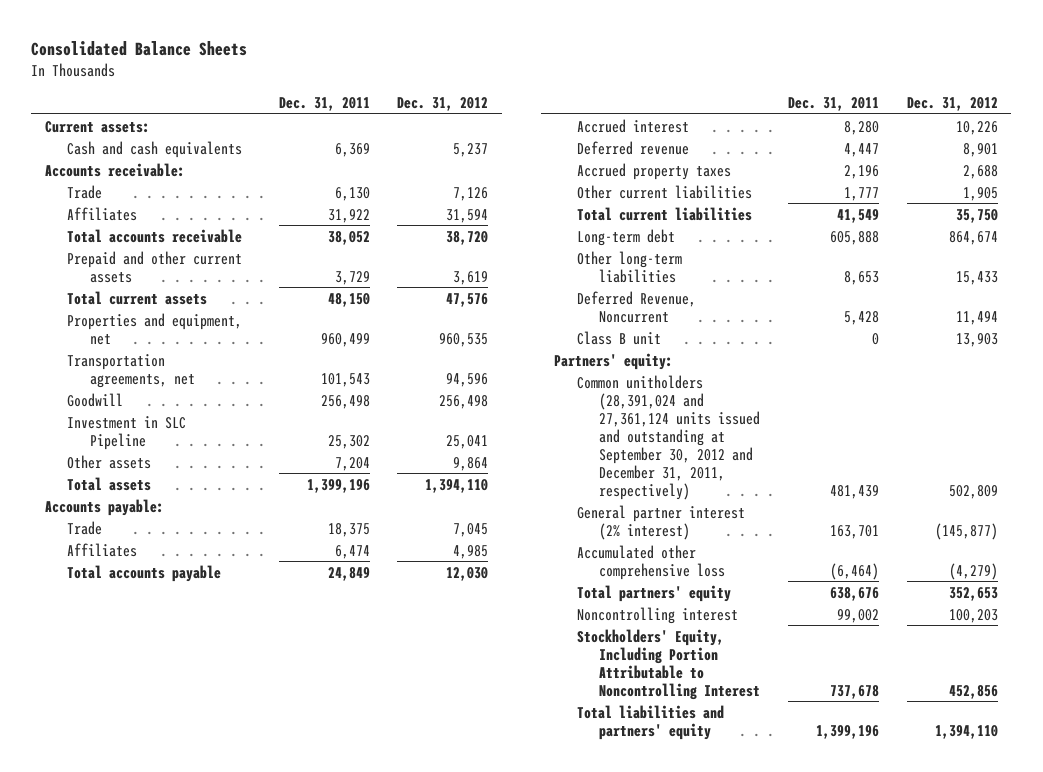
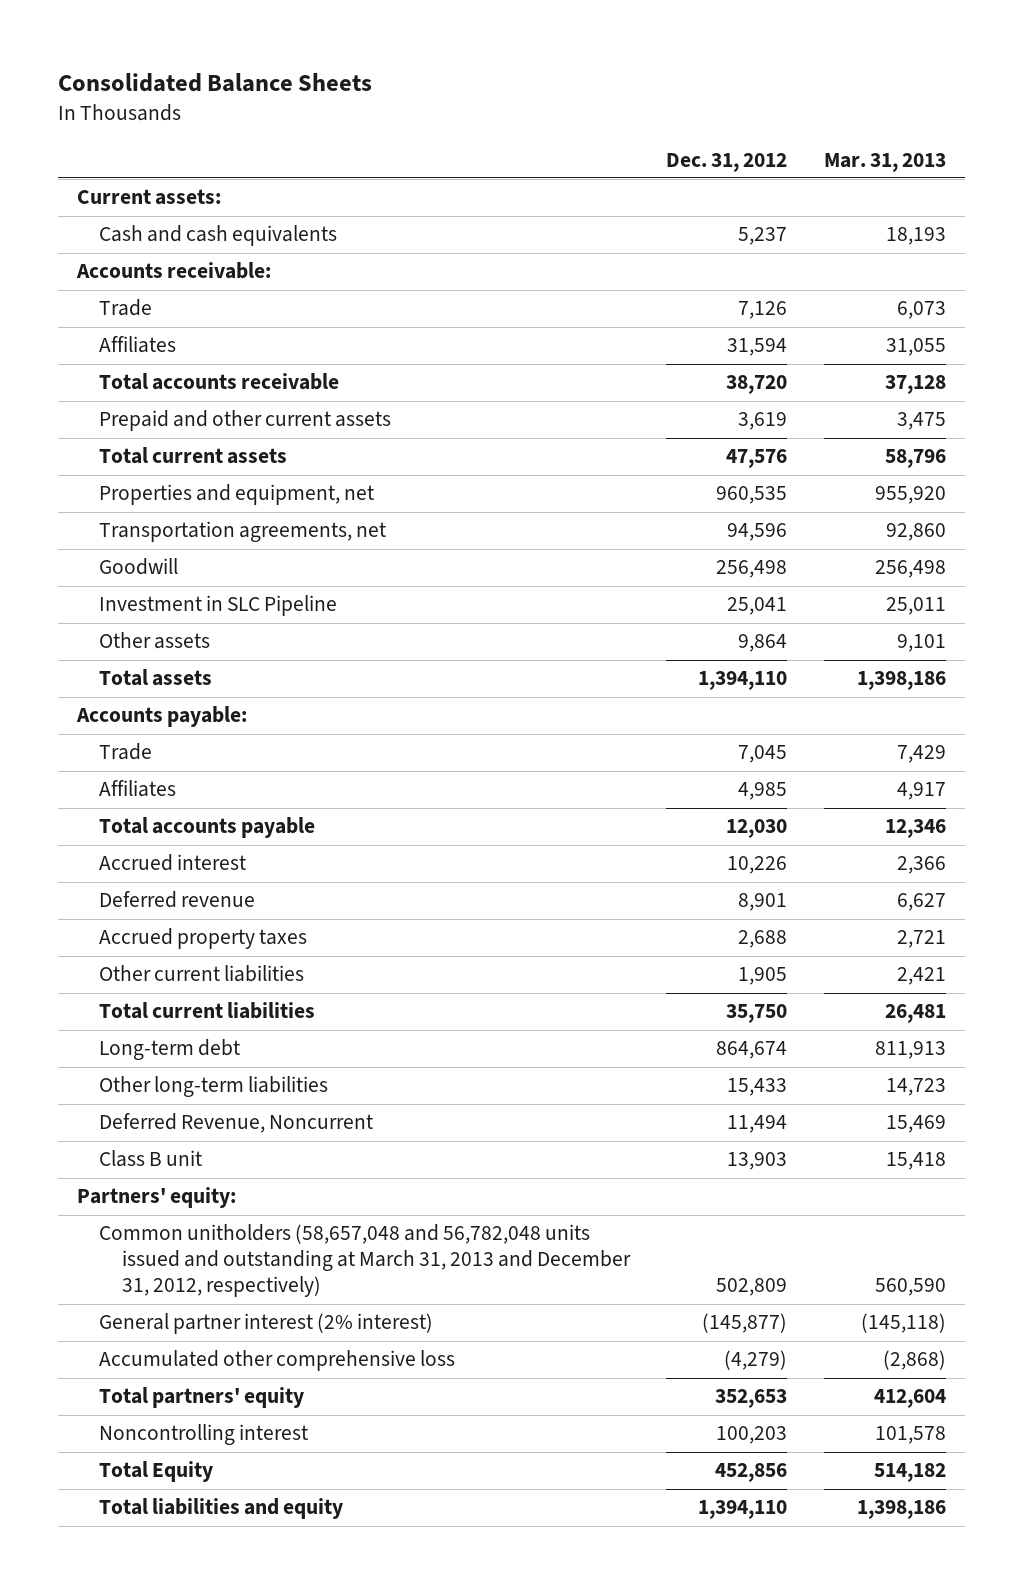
- | Dec. 31, 2011 | Dec. 31, 2012
+ | Dec. 31, 2012 | Mar. 31, 2013
- Common unitholders (28,391,024 and 27,361,124 units issued and outstanding at September 30, 2012 and December 31, 2011, respectively) | 481,439 | 502,809
+ Common unitholders (58,657,048 and 56,782,048 units issued and outstanding at March 31, 2013 and December 31, 2012, respectively) | 502,809 | 560,590
- Stockholders' Equity, Including Portion Attributable to Noncontrolling Interest | 737,678 | 452,856
- Total liabilities and partners' equity | 1,399,196 | 1,394,110
+ Total Equity | 452,856 | 514,182
+ Total liabilities and equity | 1,394,110 | 1,398,186

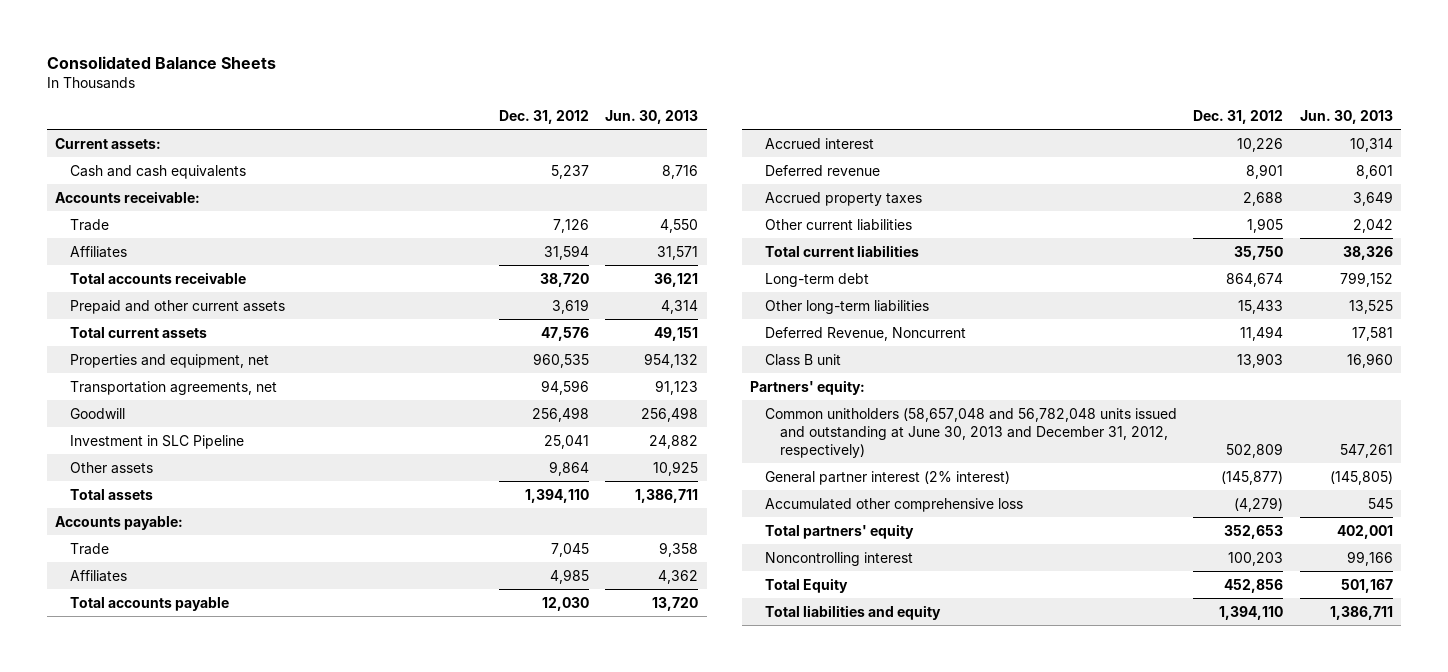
- | Dec. 31, 2012 | Mar. 31, 2013
+ | Dec. 31, 2012 | Jun. 30, 2013
- Common unitholders (58,657,048 and 56,782,048 units issued and outstanding at March 31, 2013 and December 31, 2012, respectively) | 502,809 | 560,590
+ Common unitholders (58,657,048 and 56,782,048 units issued and outstanding at June 30, 2013 and December 31, 2012, respectively) | 502,809 | 547,261

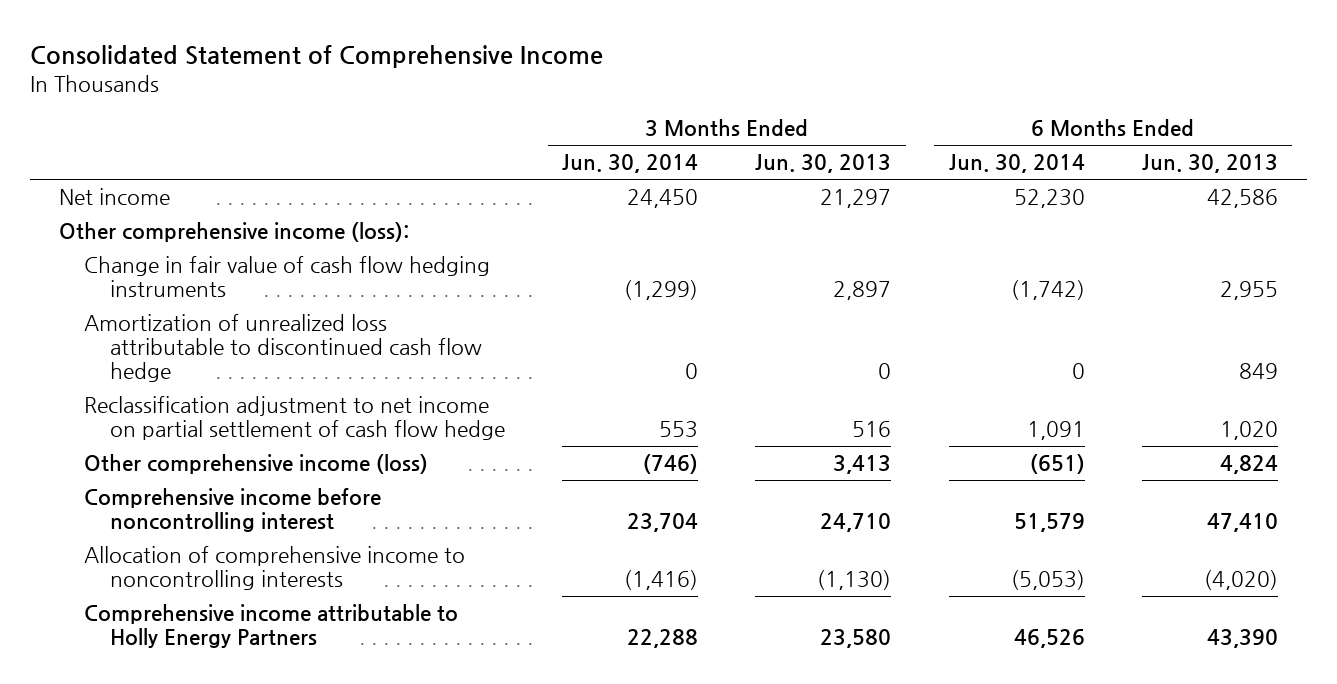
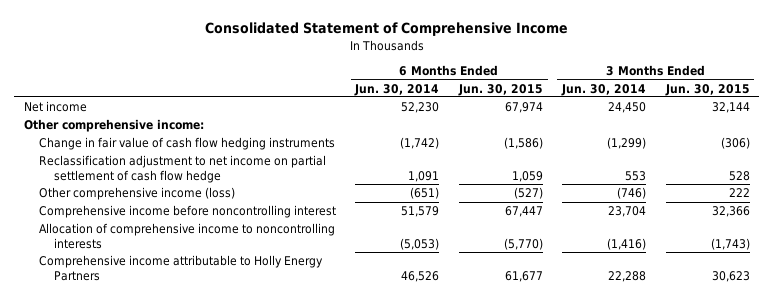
- | 3 Months Ended Jun. 30, 2014 | 3 Months Ended Jun. 30, 2013 | 6 Months Ended Jun. 30, 2014 | 6 Months Ended Jun. 30, 2013
+ | 6 Months Ended Jun. 30, 2014 | 6 Months Ended Jun. 30, 2015 | 3 Months Ended Jun. 30, 2014 | 3 Months Ended Jun. 30, 2015
- Other comprehensive income (loss):
+ Other comprehensive income:
- Amortization of unrealized loss attributable to discontinued cash flow hedge | 0 | 0 | 0 | 849

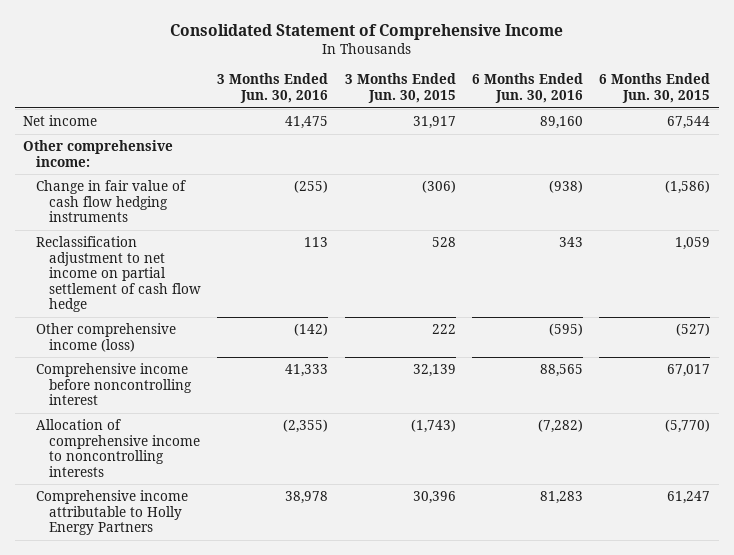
- | 6 Months Ended Jun. 30, 2014 | 6 Months Ended Jun. 30, 2015 | 3 Months Ended Jun. 30, 2014 | 3 Months Ended Jun. 30, 2015
+ | 3 Months Ended Jun. 30, 2016 | 3 Months Ended Jun. 30, 2015 | 6 Months Ended Jun. 30, 2016 | 6 Months Ended Jun. 30, 2015
- Net income | 52,230 | 67,974 | 24,450 | 32,144
+ Net income | 41,475 | 31,917 | 89,160 | 67,544
- Comprehensive income before noncontrolling interest | 51,579 | 67,447 | 23,704 | 32,366
+ Comprehensive income before noncontrolling interest | 41,333 | 32,139 | 88,565 | 67,017
- Comprehensive income attributable to Holly Energy Partners | 46,526 | 61,677 | 22,288 | 30,623
+ Comprehensive income attributable to Holly Energy Partners | 38,978 | 30,396 | 81,283 | 61,247

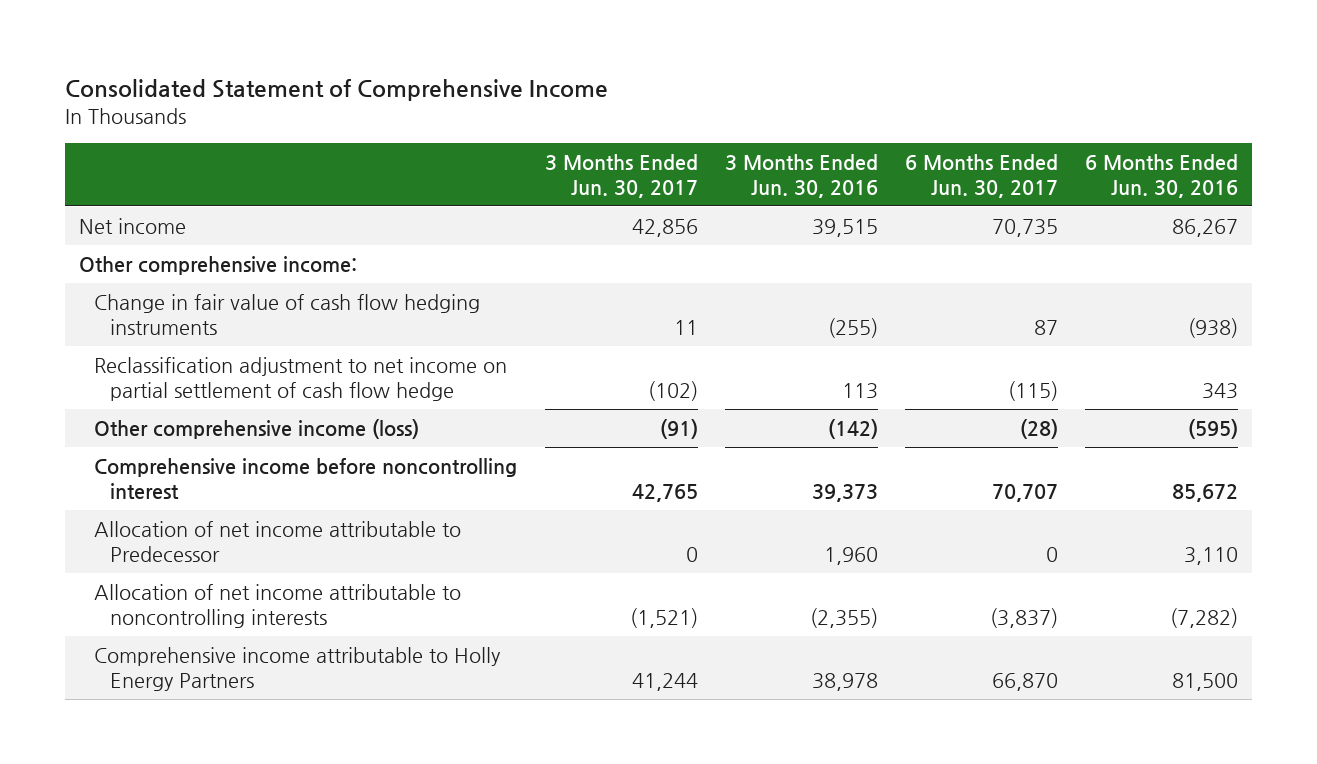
- | 3 Months Ended Jun. 30, 2016 | 3 Months Ended Jun. 30, 2015 | 6 Months Ended Jun. 30, 2016 | 6 Months Ended Jun. 30, 2015
+ | 3 Months Ended Jun. 30, 2017 | 3 Months Ended Jun. 30, 2016 | 6 Months Ended Jun. 30, 2017 | 6 Months Ended Jun. 30, 2016
- Net income | 41,475 | 31,917 | 89,160 | 67,544
+ Net income | 42,856 | 39,515 | 70,735 | 86,267
- Comprehensive income before noncontrolling interest | 41,333 | 32,139 | 88,565 | 67,017
- Allocation of comprehensive income to noncontrolling interests | (2,355) | (1,743) | (7,282) | (5,770)
- Comprehensive income attributable to Holly Energy Partners | 38,978 | 30,396 | 81,283 | 61,247
+ Comprehensive income before noncontrolling interest | 42,765 | 39,373 | 70,707 | 85,672
+ Allocation of net income attributable to Predecessor | 0 | 1,960 | 0 | 3,110
+ Allocation of net income attributable to noncontrolling interests | (1,521) | (2,355) | (3,837) | (7,282)
+ Comprehensive income attributable to Holly Energy Partners | 41,244 | 38,978 | 66,870 | 81,500

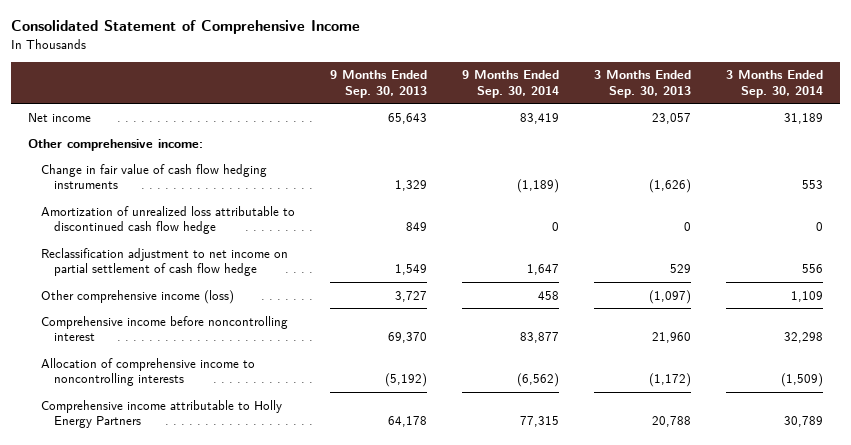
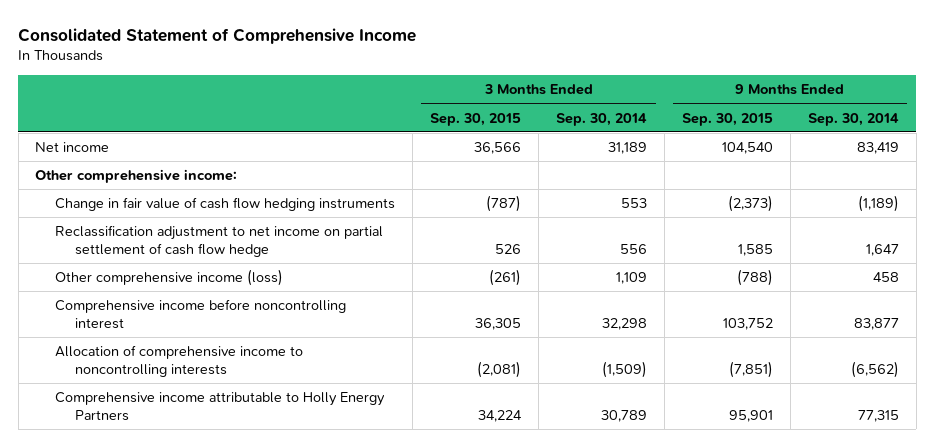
- | 9 Months Ended Sep. 30, 2013 | 9 Months Ended Sep. 30, 2014 | 3 Months Ended Sep. 30, 2013 | 3 Months Ended Sep. 30, 2014
+ | 3 Months Ended Sep. 30, 2015 | 3 Months Ended Sep. 30, 2014 | 9 Months Ended Sep. 30, 2015 | 9 Months Ended Sep. 30, 2014
- Amortization of unrealized loss attributable to discontinued cash flow hedge | 849 | 0 | 0 | 0

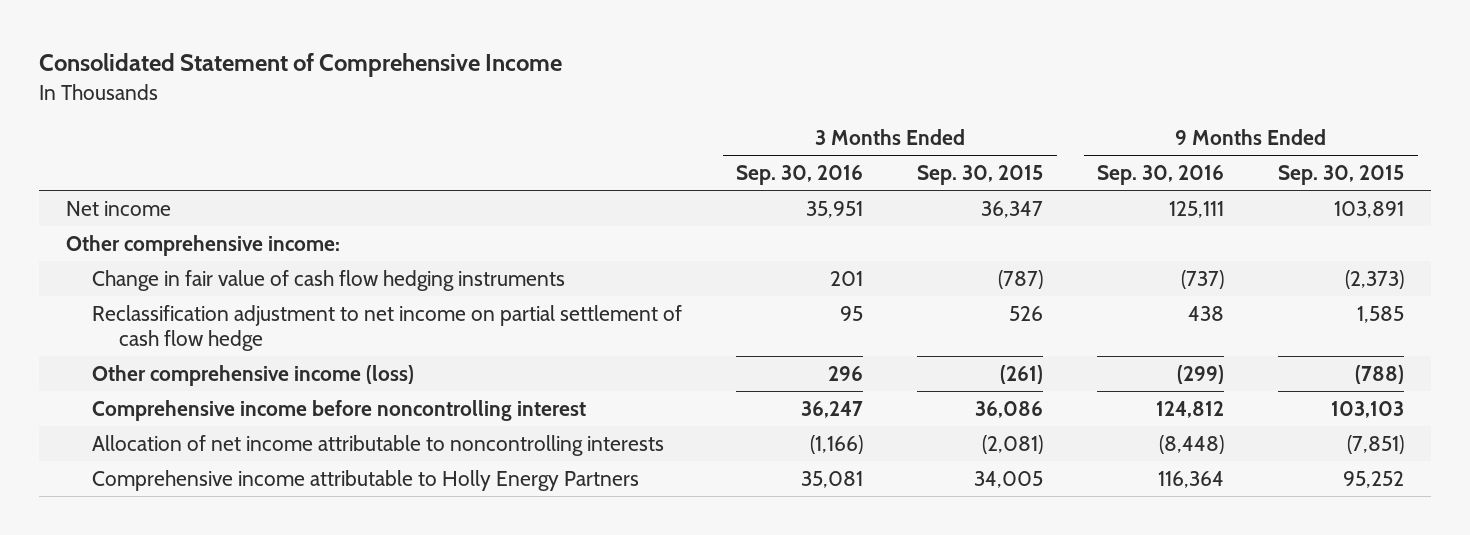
- | 3 Months Ended Sep. 30, 2015 | 3 Months Ended Sep. 30, 2014 | 9 Months Ended Sep. 30, 2015 | 9 Months Ended Sep. 30, 2014
+ | 3 Months Ended Sep. 30, 2016 | 3 Months Ended Sep. 30, 2015 | 9 Months Ended Sep. 30, 2016 | 9 Months Ended Sep. 30, 2015
- Net income | 36,566 | 31,189 | 104,540 | 83,419
+ Net income | 35,951 | 36,347 | 125,111 | 103,891
- Comprehensive income before noncontrolling interest | 36,305 | 32,298 | 103,752 | 83,877
- Allocation of comprehensive income to noncontrolling interests | (2,081) | (1,509) | (7,851) | (6,562)
- Comprehensive income attributable to Holly Energy Partners | 34,224 | 30,789 | 95,901 | 77,315
+ Comprehensive income before noncontrolling interest | 36,247 | 36,086 | 124,812 | 103,103
+ Allocation of net income attributable to noncontrolling interests | (1,166) | (2,081) | (8,448) | (7,851)
+ Comprehensive income attributable to Holly Energy Partners | 35,081 | 34,005 | 116,364 | 95,252

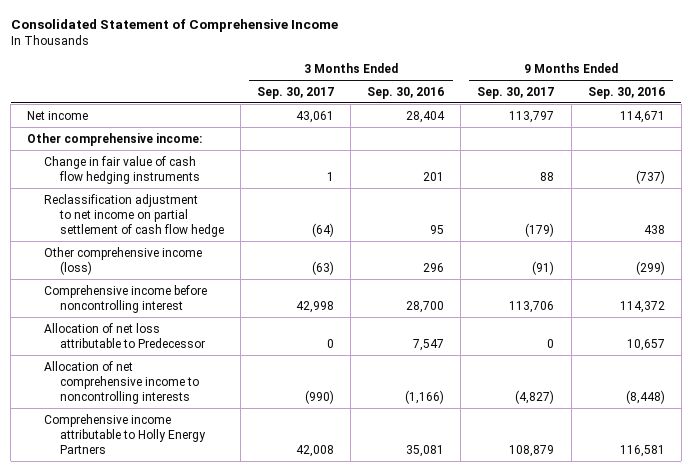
- | 3 Months Ended Sep. 30, 2016 | 3 Months Ended Sep. 30, 2015 | 9 Months Ended Sep. 30, 2016 | 9 Months Ended Sep. 30, 2015
+ | 3 Months Ended Sep. 30, 2017 | 3 Months Ended Sep. 30, 2016 | 9 Months Ended Sep. 30, 2017 | 9 Months Ended Sep. 30, 2016
- Net income | 35,951 | 36,347 | 125,111 | 103,891
+ Net income | 43,061 | 28,404 | 113,797 | 114,671
- Comprehensive income before noncontrolling interest | 36,247 | 36,086 | 124,812 | 103,103
- Allocation of net income attributable to noncontrolling interests | (1,166) | (2,081) | (8,448) | (7,851)
- Comprehensive income attributable to Holly Energy Partners | 35,081 | 34,005 | 116,364 | 95,252
+ Comprehensive income before noncontrolling interest | 42,998 | 28,700 | 113,706 | 114,372
+ Allocation of net loss attributable to Predecessor | 0 | 7,547 | 0 | 10,657
+ Allocation of net comprehensive income to noncontrolling interests | (990) | (1,166) | (4,827) | (8,448)
+ Comprehensive income attributable to Holly Energy Partners | 42,008 | 35,081 | 108,879 | 116,581

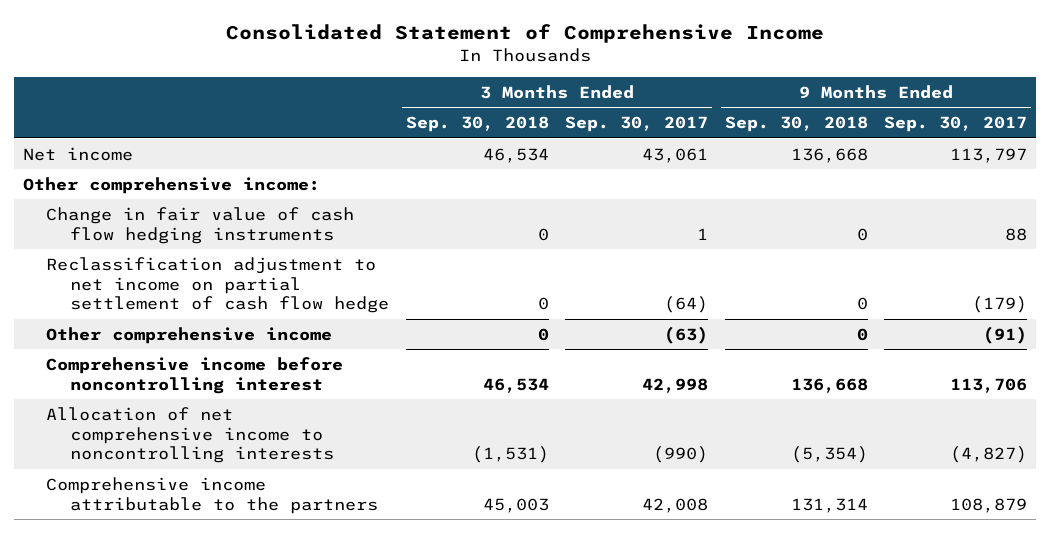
- | 3 Months Ended Sep. 30, 2017 | 3 Months Ended Sep. 30, 2016 | 9 Months Ended Sep. 30, 2017 | 9 Months Ended Sep. 30, 2016
+ | 3 Months Ended Sep. 30, 2018 | 3 Months Ended Sep. 30, 2017 | 9 Months Ended Sep. 30, 2018 | 9 Months Ended Sep. 30, 2017
- Other comprehensive income (loss) | (63) | 296 | (91) | (299)
+ Other comprehensive income | 0 | (63) | 0 | (91)
- Allocation of net loss attributable to Predecessor | 0 | 7,547 | 0 | 10,657
- Comprehensive income attributable to Holly Energy Partners | 42,008 | 35,081 | 108,879 | 116,581
+ Comprehensive income attributable to the partners | 45,003 | 42,008 | 131,314 | 108,879

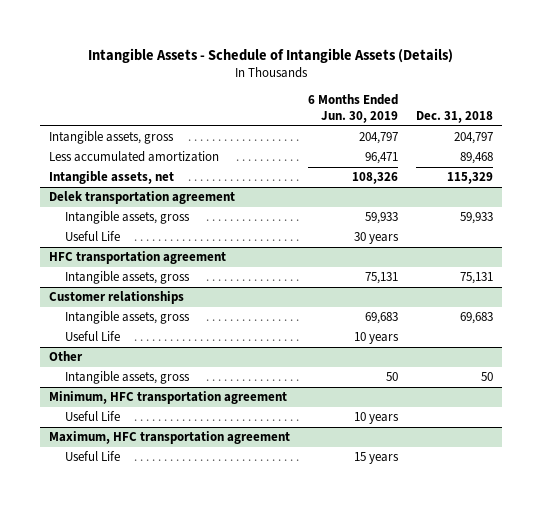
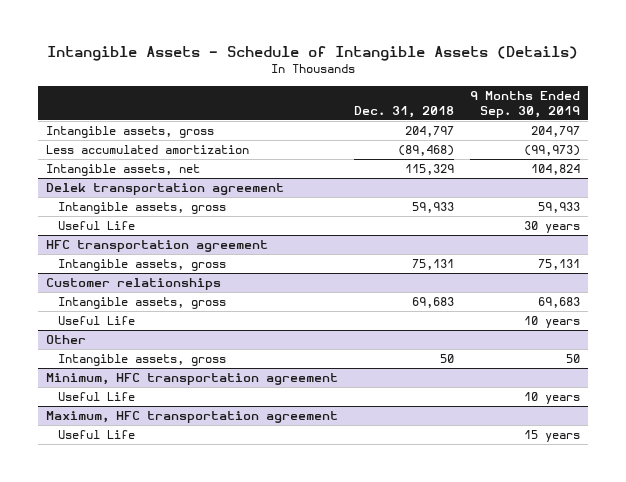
- | 6 Months Ended Jun. 30, 2019 | Dec. 31, 2018
+ | Dec. 31, 2018 | 9 Months Ended Sep. 30, 2019
- Less accumulated amortization | 96,471 | 89,468
+ Less accumulated amortization | (89,468) | (99,973)

